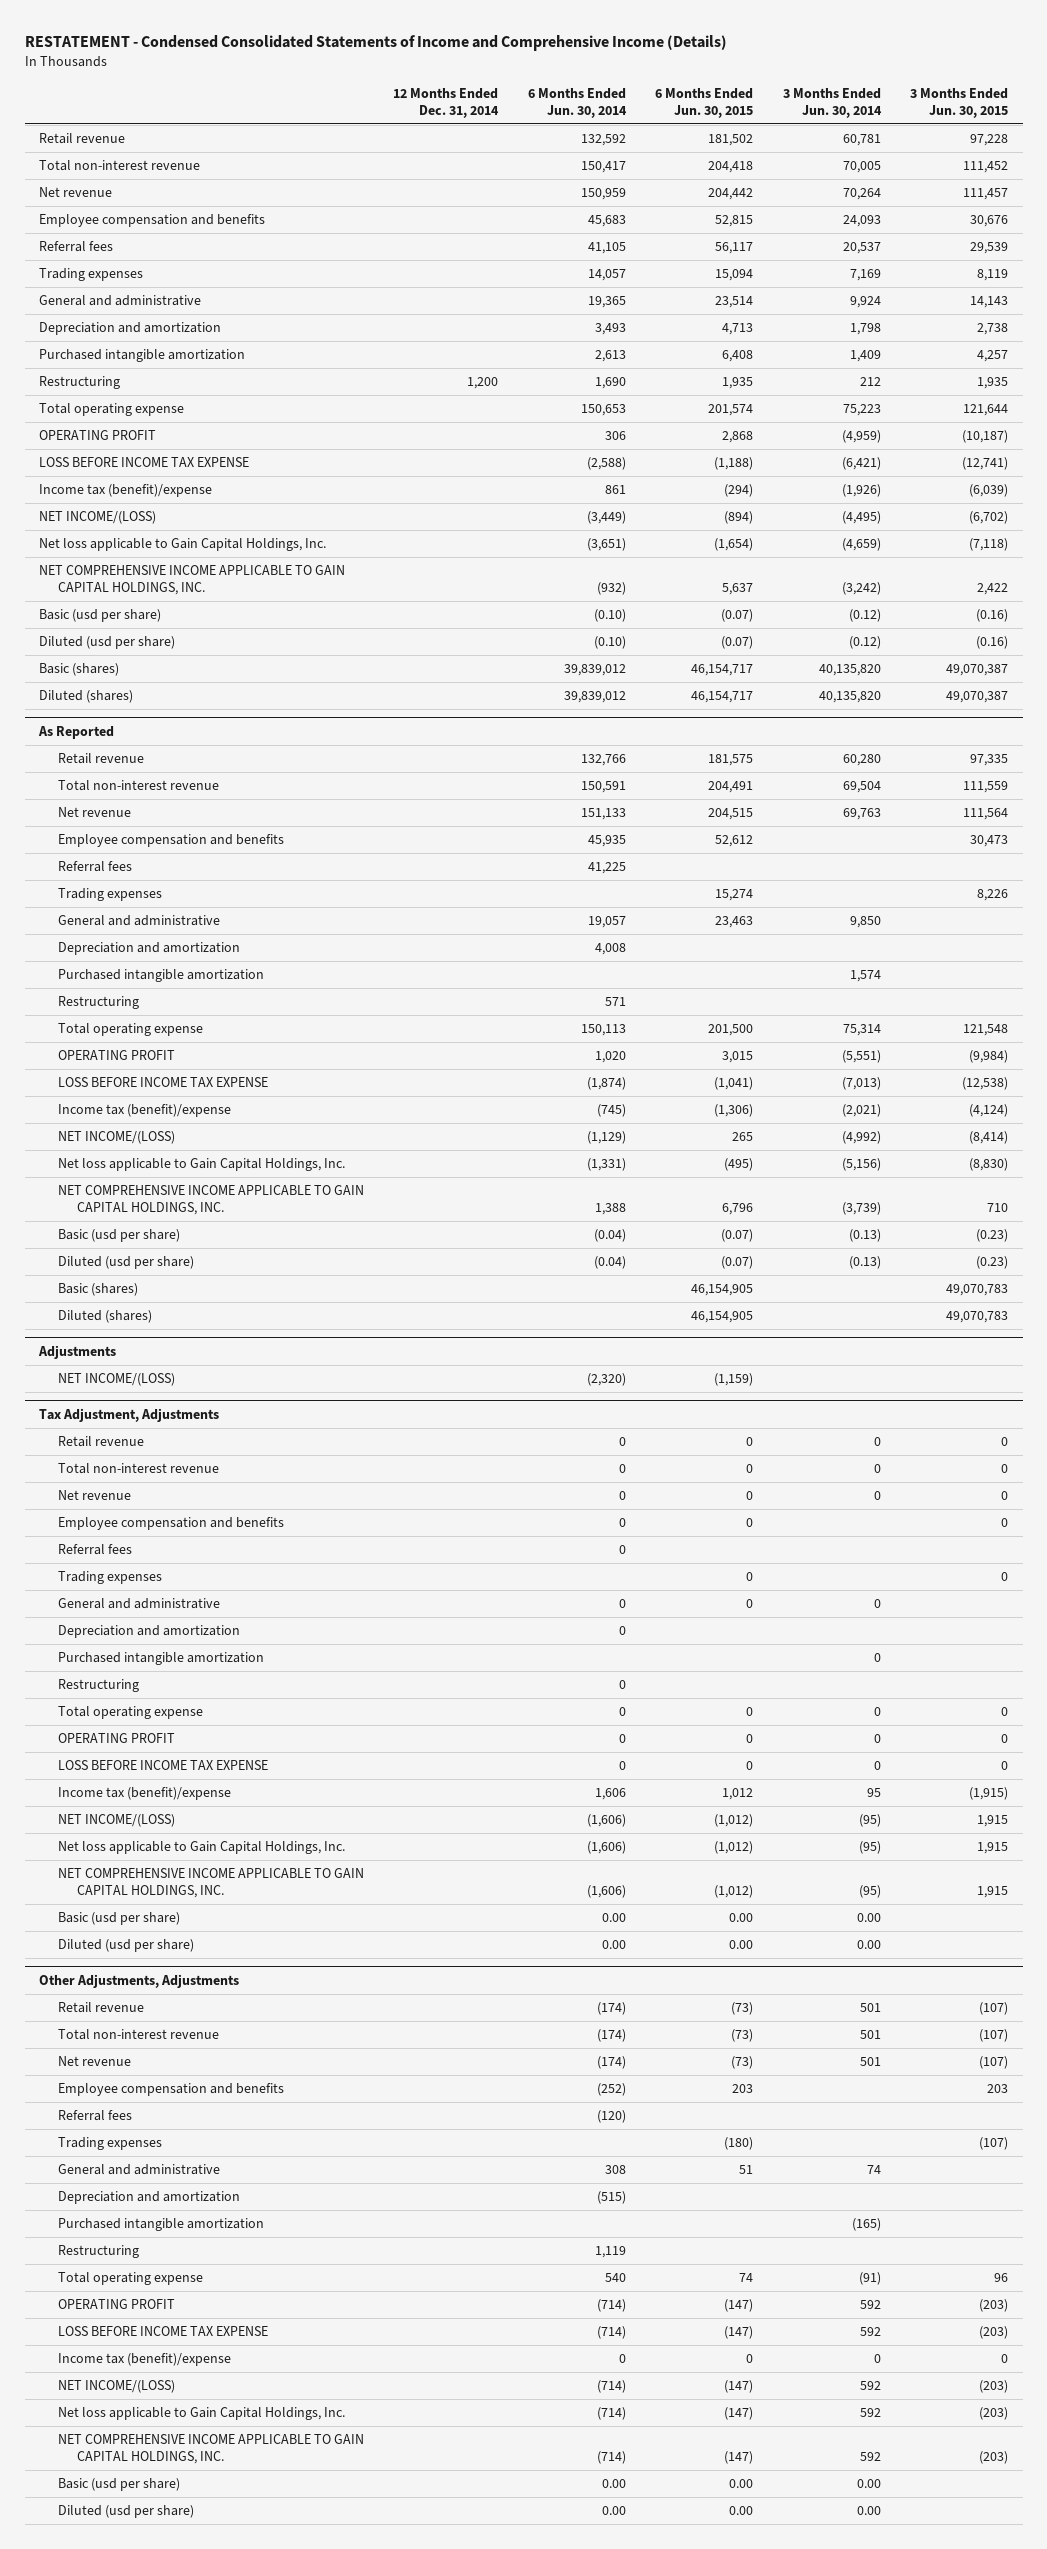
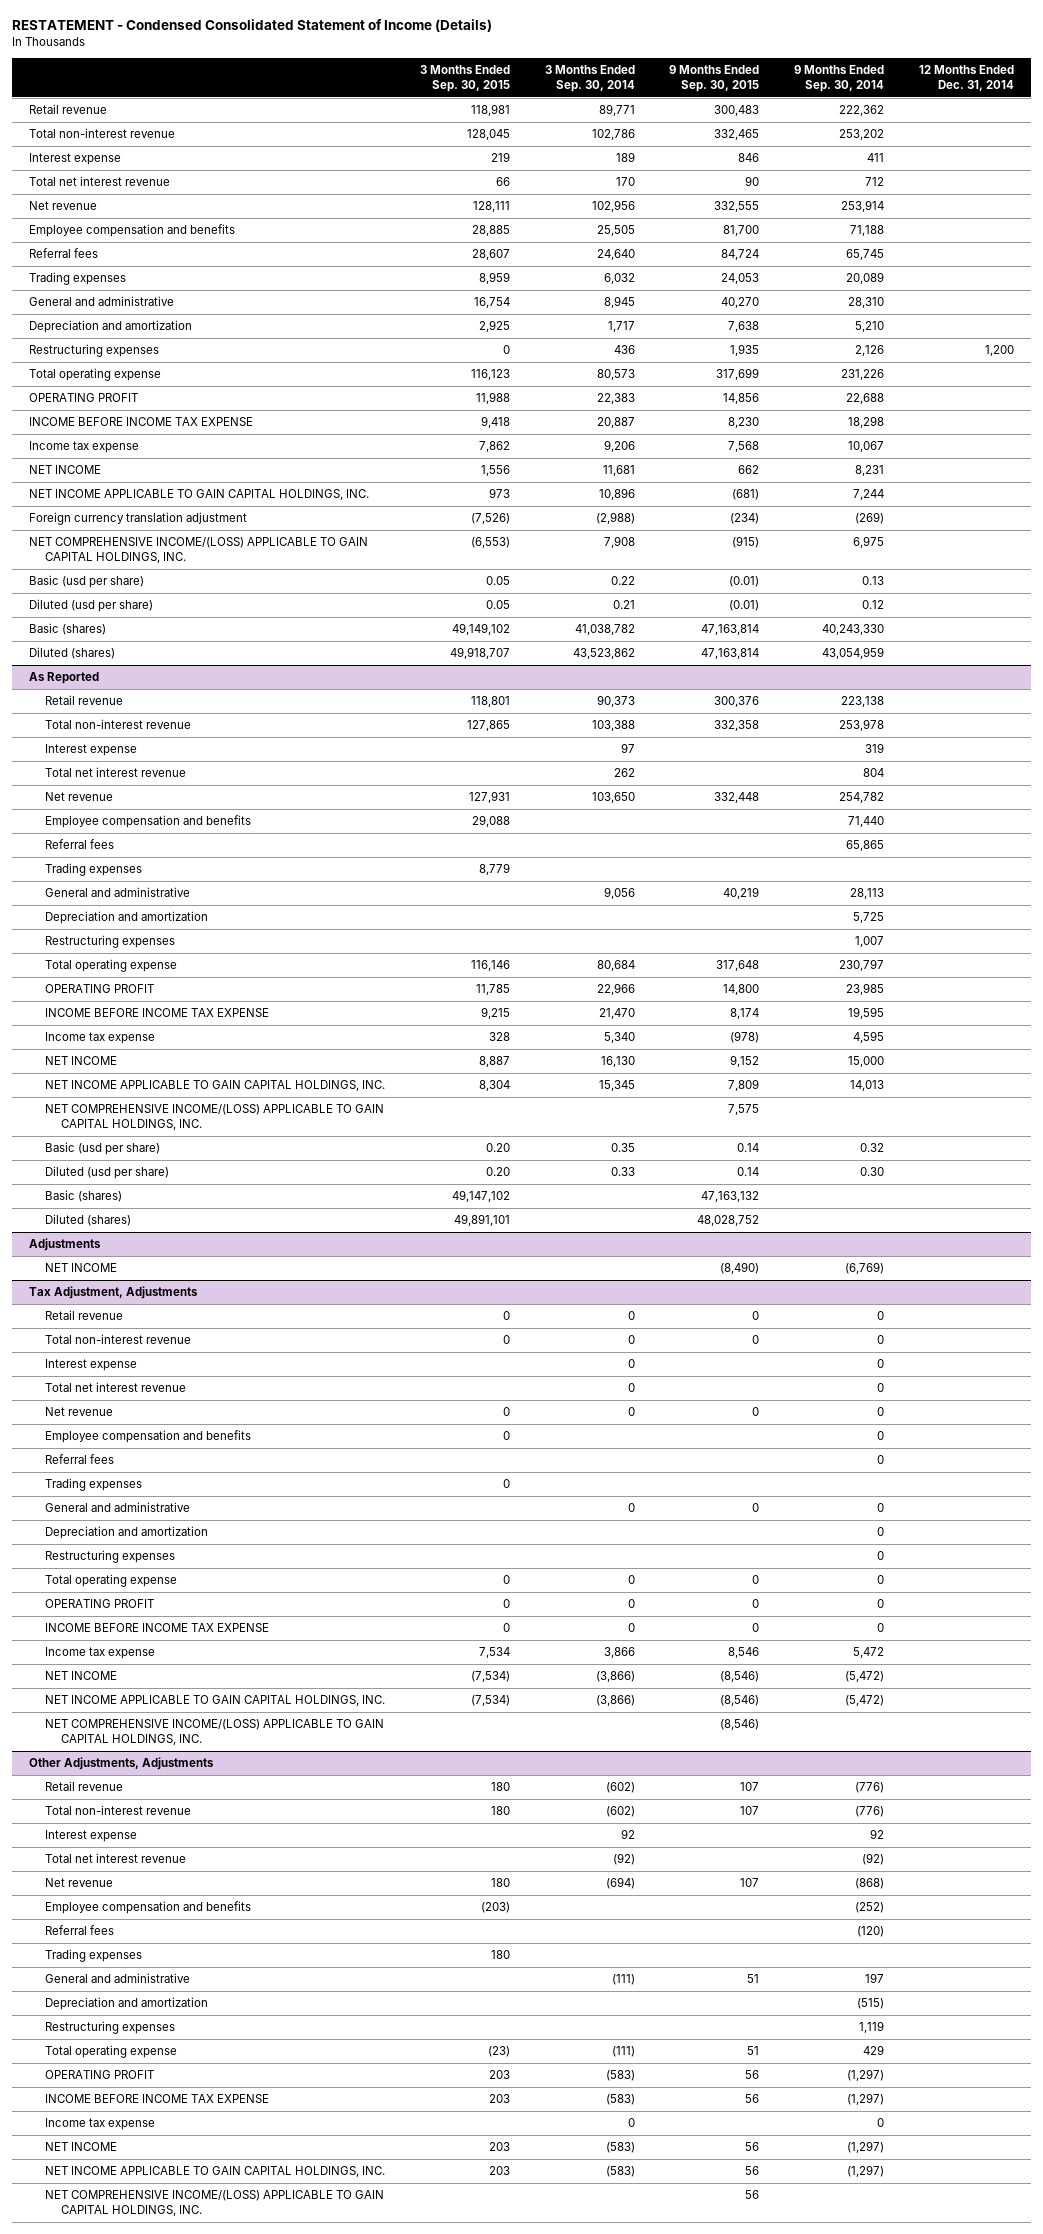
- RESTATEMENT - Condensed Consolidated Statements of Income and Comprehensive Income (Details)
+ RESTATEMENT - Condensed Consolidated Statement of Income (Details)
- | 12 Months Ended Dec. 31, 2014 | 6 Months Ended Jun. 30, 2014 | 6 Months Ended Jun. 30, 2015 | 3 Months Ended Jun. 30, 2014 | 3 Months Ended Jun. 30, 2015
+ | 3 Months Ended Sep. 30, 2015 | 3 Months Ended Sep. 30, 2014 | 9 Months Ended Sep. 30, 2015 | 9 Months Ended Sep. 30, 2014 | 12 Months Ended Dec. 31, 2014
+ Interest expense | 219 | 189 | 846 | 411 |
+ Total net interest revenue | 66 | 170 | 90 | 712 |
- Purchased intangible amortization | | 2,613 | 6,408 | 1,409 | 4,257
- Restructuring | 1,200 | 1,690 | 1,935 | 212 | 1,935
+ Restructuring expenses | 0 | 436 | 1,935 | 2,126 | 1,200
- LOSS BEFORE INCOME TAX EXPENSE | | (2,588) | (1,188) | (6,421) | (12,741)
- Income tax (benefit)/expense | | 861 | (294) | (1,926) | (6,039)
- NET INCOME/(LOSS) | | (3,449) | (894) | (4,495) | (6,702)
- Net loss applicable to Gain Capital Holdings, Inc. | | (3,651) | (1,654) | (4,659) | (7,118)
- NET COMPREHENSIVE INCOME APPLICABLE TO GAIN CAPITAL HOLDINGS, INC. | | (932) | 5,637 | (3,242) | 2,422
+ INCOME BEFORE INCOME TAX EXPENSE | 9,418 | 20,887 | 8,230 | 18,298 |
+ Income tax expense | 7,862 | 9,206 | 7,568 | 10,067 |
+ NET INCOME | 1,556 | 11,681 | 662 | 8,231 |
+ NET INCOME APPLICABLE TO GAIN CAPITAL HOLDINGS, INC. | 973 | 10,896 | (681) | 7,244 |
+ Foreign currency translation adjustment | (7,526) | (2,988) | (234) | (269) |
+ NET COMPREHENSIVE INCOME/(LOSS) APPLICABLE TO GAIN CAPITAL HOLDINGS, INC. | (6,553) | 7,908 | (915) | 6,975 |
@ As Reported
+ Interest expense | | 97 | | 319 |
+ Total net interest revenue | | 262 | | 804 |
- Purchased intangible amortization | | | | 1,574 |
- Restructuring | | 571 | | |
+ Restructuring expenses | | | | 1,007 |
- LOSS BEFORE INCOME TAX EXPENSE | | (1,874) | (1,041) | (7,013) | (12,538)
- Income tax (benefit)/expense | | (745) | (1,306) | (2,021) | (4,124)
- NET INCOME/(LOSS) | | (1,129) | 265 | (4,992) | (8,414)
- Net loss applicable to Gain Capital Holdings, Inc. | | (1,331) | (495) | (5,156) | (8,830)
- NET COMPREHENSIVE INCOME APPLICABLE TO GAIN CAPITAL HOLDINGS, INC. | | 1,388 | 6,796 | (3,739) | 710
+ INCOME BEFORE INCOME TAX EXPENSE | 9,215 | 21,470 | 8,174 | 19,595 |
+ Income tax expense | 328 | 5,340 | (978) | 4,595 |
+ NET INCOME | 8,887 | 16,130 | 9,152 | 15,000 |
+ NET INCOME APPLICABLE TO GAIN CAPITAL HOLDINGS, INC. | 8,304 | 15,345 | 7,809 | 14,013 |
+ NET COMPREHENSIVE INCOME/(LOSS) APPLICABLE TO GAIN CAPITAL HOLDINGS, INC. | | | 7,575 | |
@ Adjustments
- NET INCOME/(LOSS) | | (2,320) | (1,159) | |
+ NET INCOME | | | (8,490) | (6,769) |
@ Tax Adjustment, Adjustments
+ Interest expense | | 0 | | 0 |
+ Total net interest revenue | | 0 | | 0 |
- Purchased intangible amortization | | | | 0 |
- Restructuring | | 0 | | |
+ Restructuring expenses | | | | 0 |
- LOSS BEFORE INCOME TAX EXPENSE | | 0 | 0 | 0 | 0
- Income tax (benefit)/expense | | 1,606 | 1,012 | 95 | (1,915)
- NET INCOME/(LOSS) | | (1,606) | (1,012) | (95) | 1,915
- Net loss applicable to Gain Capital Holdings, Inc. | | (1,606) | (1,012) | (95) | 1,915
- NET COMPREHENSIVE INCOME APPLICABLE TO GAIN CAPITAL HOLDINGS, INC. | | (1,606) | (1,012) | (95) | 1,915
- Basic (usd per share) | | 0.00 | 0.00 | 0.00 |
- Diluted (usd per share) | | 0.00 | 0.00 | 0.00 |
+ INCOME BEFORE INCOME TAX EXPENSE | 0 | 0 | 0 | 0 |
+ Income tax expense | 7,534 | 3,866 | 8,546 | 5,472 |
+ NET INCOME | (7,534) | (3,866) | (8,546) | (5,472) |
+ NET INCOME APPLICABLE TO GAIN CAPITAL HOLDINGS, INC. | (7,534) | (3,866) | (8,546) | (5,472) |
+ NET COMPREHENSIVE INCOME/(LOSS) APPLICABLE TO GAIN CAPITAL HOLDINGS, INC. | | | (8,546) | |
@ Other Adjustments, Adjustments
+ Interest expense | | 92 | | 92 |
+ Total net interest revenue | | (92) | | (92) |
- Purchased intangible amortization | | | | (165) |
- Restructuring | | 1,119 | | |
+ Restructuring expenses | | | | 1,119 |
- LOSS BEFORE INCOME TAX EXPENSE | | (714) | (147) | 592 | (203)
- Income tax (benefit)/expense | | 0 | 0 | 0 | 0
- NET INCOME/(LOSS) | | (714) | (147) | 592 | (203)
- Net loss applicable to Gain Capital Holdings, Inc. | | (714) | (147) | 592 | (203)
- NET COMPREHENSIVE INCOME APPLICABLE TO GAIN CAPITAL HOLDINGS, INC. | | (714) | (147) | 592 | (203)
- Basic (usd per share) | | 0.00 | 0.00 | 0.00 |
- Diluted (usd per share) | | 0.00 | 0.00 | 0.00 |
+ INCOME BEFORE INCOME TAX EXPENSE | 203 | (583) | 56 | (1,297) |
+ Income tax expense | | 0 | | 0 |
+ NET INCOME | 203 | (583) | 56 | (1,297) |
+ NET INCOME APPLICABLE TO GAIN CAPITAL HOLDINGS, INC. | 203 | (583) | 56 | (1,297) |
+ NET COMPREHENSIVE INCOME/(LOSS) APPLICABLE TO GAIN CAPITAL HOLDINGS, INC. | | | 56 | |

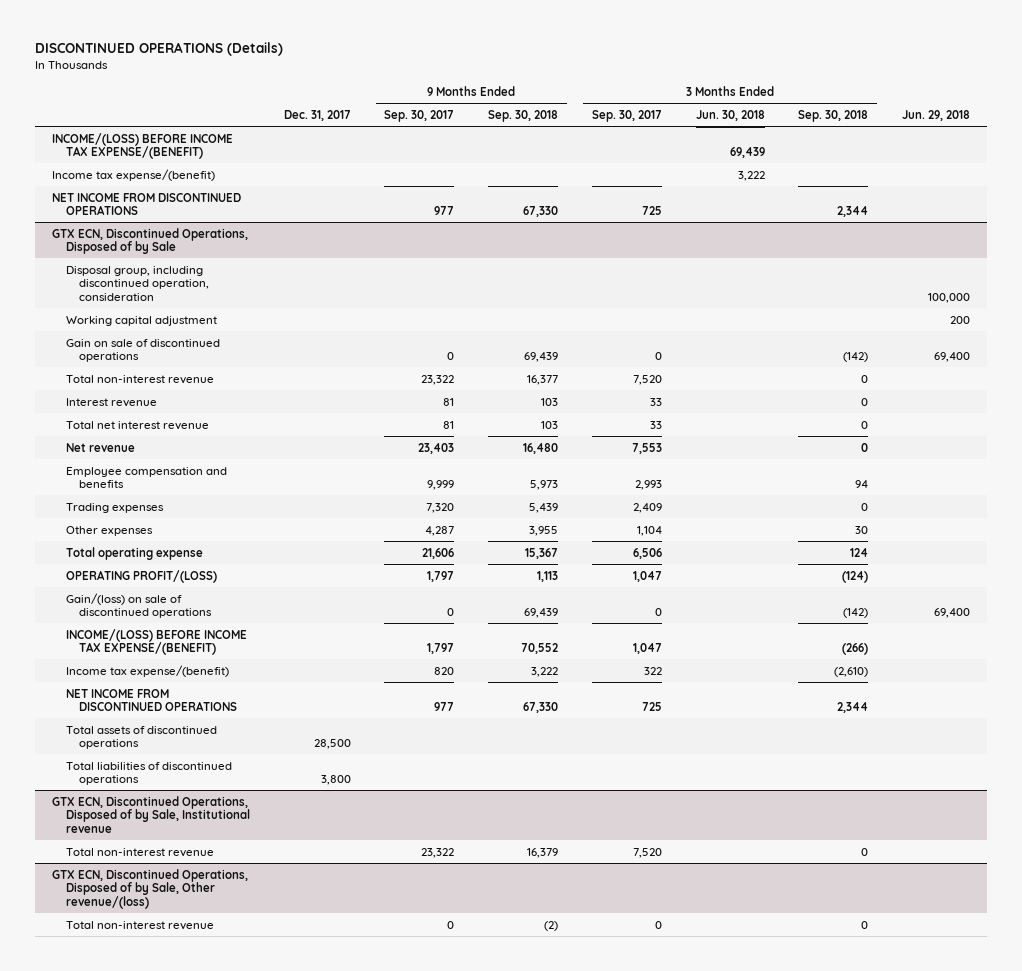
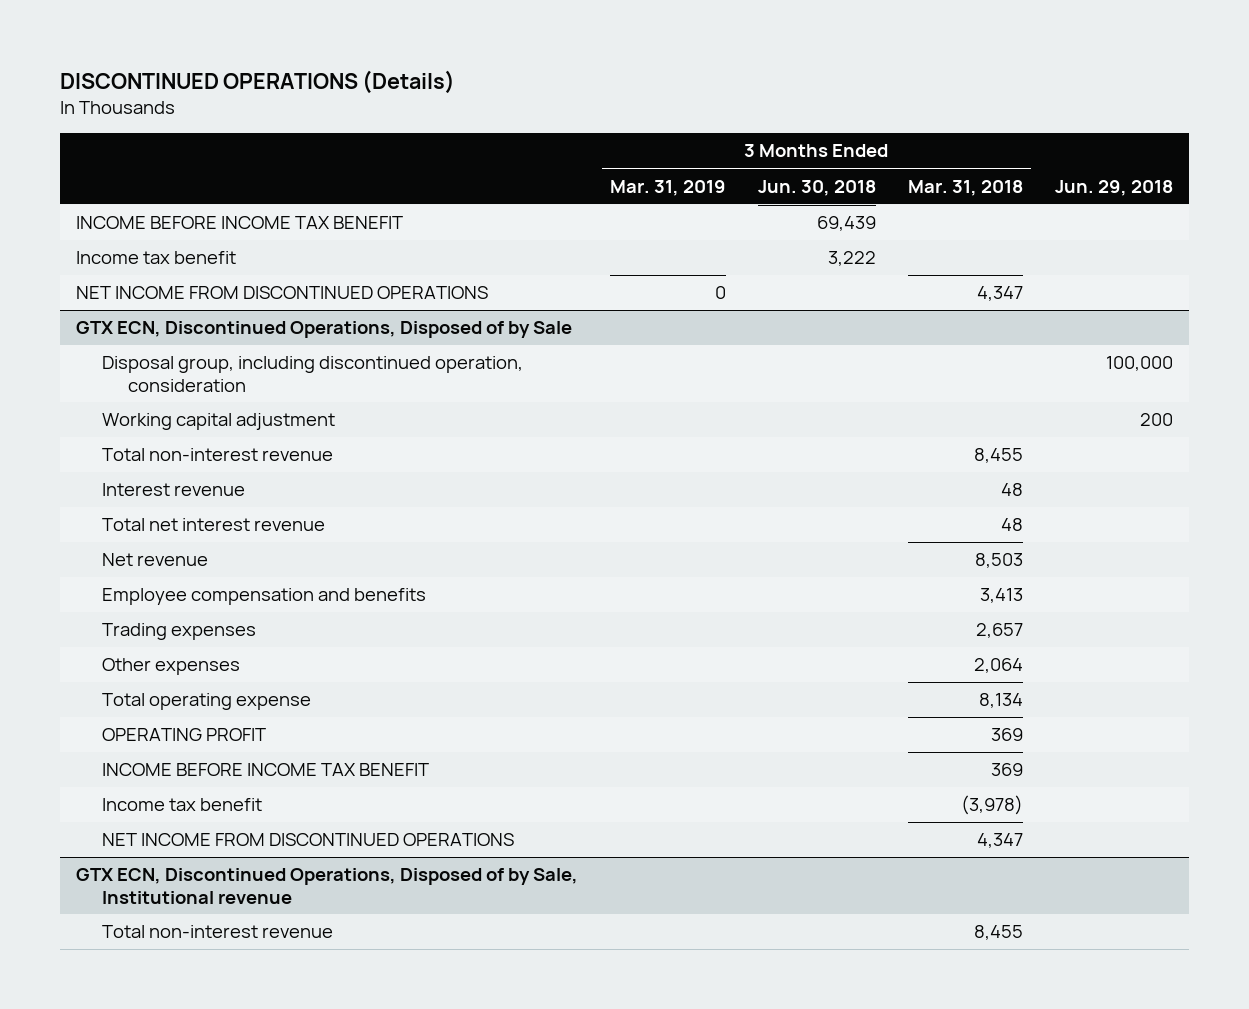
- | Dec. 31, 2017 | 9 Months Ended Sep. 30, 2017 | 9 Months Ended Sep. 30, 2018 | 3 Months Ended Sep. 30, 2017 | 3 Months Ended Jun. 30, 2018 | 3 Months Ended Sep. 30, 2018 | Jun. 29, 2018
+ | 3 Months Ended Mar. 31, 2019 | 3 Months Ended Jun. 30, 2018 | 3 Months Ended Mar. 31, 2018 | Jun. 29, 2018
- INCOME/(LOSS) BEFORE INCOME TAX EXPENSE/(BENEFIT) | | | | | 69,439 | |
- Income tax expense/(benefit) | | | | | 3,222 | |
+ INCOME BEFORE INCOME TAX BENEFIT | | 69,439 | |
+ Income tax benefit | | 3,222 | |
@ GTX ECN, Discontinued Operations, Disposed of by Sale
- Gain on sale of discontinued operations | | 0 | 69,439 | 0 | | (142) | 69,400
- OPERATING PROFIT/(LOSS) | | 1,797 | 1,113 | 1,047 | | (124) |
- Gain/(loss) on sale of discontinued operations | | 0 | 69,439 | 0 | | (142) | 69,400
- INCOME/(LOSS) BEFORE INCOME TAX EXPENSE/(BENEFIT) | | 1,797 | 70,552 | 1,047 | | (266) |
- Income tax expense/(benefit) | | 820 | 3,222 | 322 | | (2,610) |
+ OPERATING PROFIT | | | 369 |
+ INCOME BEFORE INCOME TAX BENEFIT | | | 369 |
+ Income tax benefit | | | (3,978) |
- Total assets of discontinued operations | 28,500 | | | | | |
- Total liabilities of discontinued operations | 3,800 | | | | | |
- GTX ECN, Discontinued Operations, Disposed of by Sale, Other revenue/(loss)
- Total non-interest revenue | | 0 | (2) | 0 | | 0 |

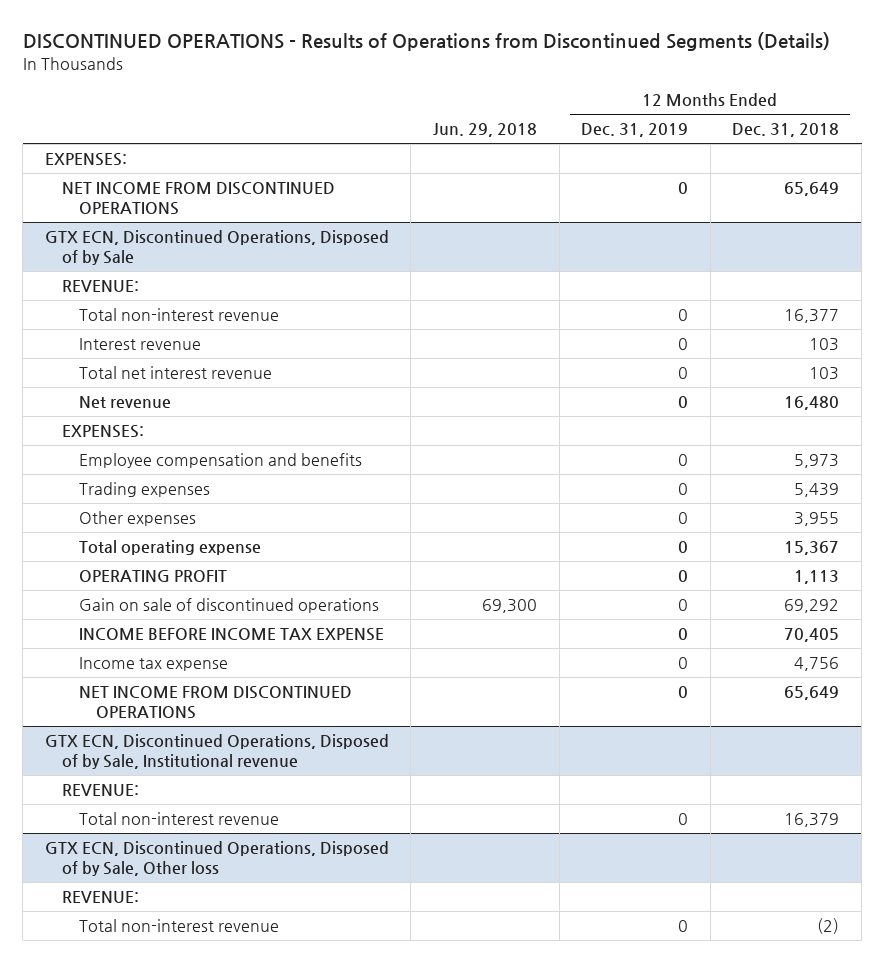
- DISCONTINUED OPERATIONS (Details)
+ DISCONTINUED OPERATIONS - Results of Operations from Discontinued Segments (Details)
- | 3 Months Ended Mar. 31, 2019 | 3 Months Ended Jun. 30, 2018 | 3 Months Ended Mar. 31, 2018 | Jun. 29, 2018
+ | Jun. 29, 2018 | 12 Months Ended Dec. 31, 2019 | 12 Months Ended Dec. 31, 2018
- INCOME BEFORE INCOME TAX BENEFIT | | 69,439 | |
- Income tax benefit | | 3,222 | |
+ EXPENSES:
@ GTX ECN, Discontinued Operations, Disposed of by Sale
- Disposal group, including discontinued operation, consideration | | | | 100,000
- Working capital adjustment | | | | 200
+ REVENUE:
+ EXPENSES:
- INCOME BEFORE INCOME TAX BENEFIT | | | 369 |
- Income tax benefit | | | (3,978) |
+ Gain on sale of discontinued operations | 69,300 | 0 | 69,292
+ INCOME BEFORE INCOME TAX EXPENSE | | 0 | 70,405
+ Income tax expense | | 0 | 4,756
@ GTX ECN, Discontinued Operations, Disposed of by Sale, Institutional revenue
+ REVENUE:
+ GTX ECN, Discontinued Operations, Disposed of by Sale, Other loss
+ REVENUE:
+ Total non-interest revenue | | 0 | (2)

